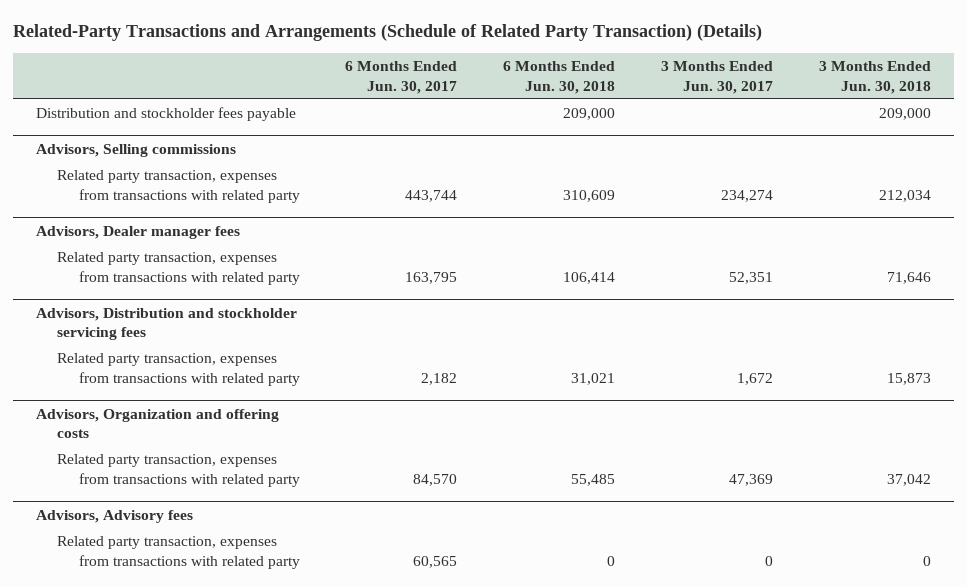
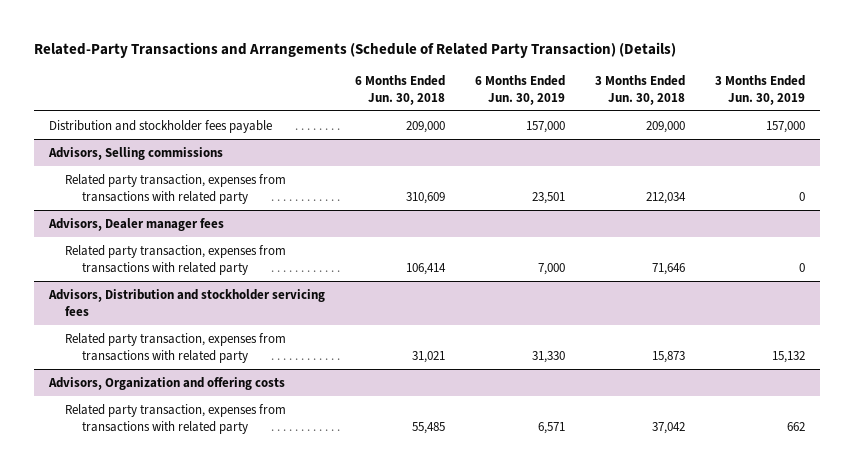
- | 6 Months Ended Jun. 30, 2017 | 6 Months Ended Jun. 30, 2018 | 3 Months Ended Jun. 30, 2017 | 3 Months Ended Jun. 30, 2018
+ | 6 Months Ended Jun. 30, 2018 | 6 Months Ended Jun. 30, 2019 | 3 Months Ended Jun. 30, 2018 | 3 Months Ended Jun. 30, 2019
- Advisors, Advisory fees
- Related party transaction, expenses from transactions with related party | 60,565 | 0 | 0 | 0

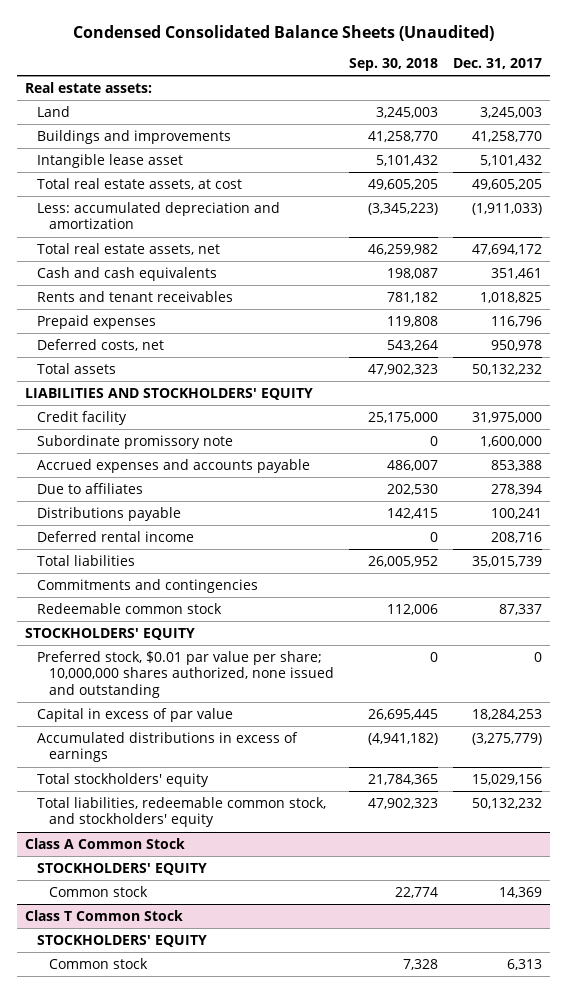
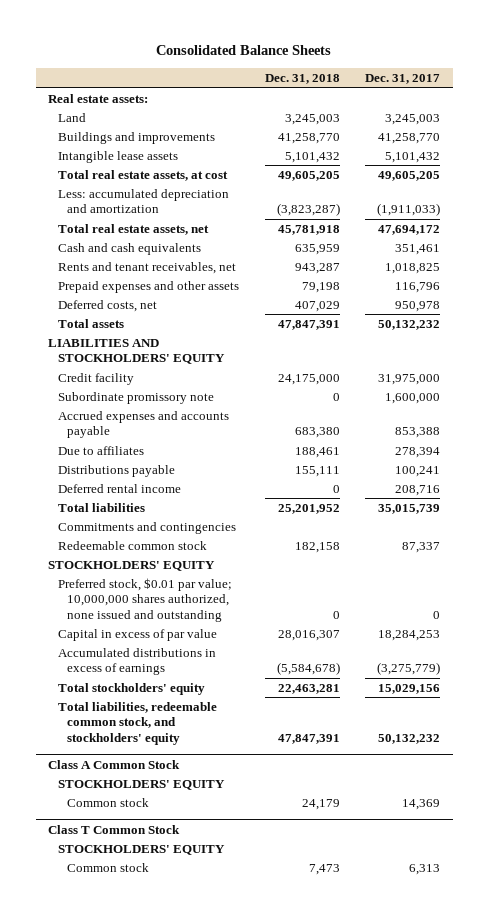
- Condensed Consolidated Balance Sheets (Unaudited)
+ Consolidated Balance Sheets
- | Sep. 30, 2018 | Dec. 31, 2017
+ | Dec. 31, 2018 | Dec. 31, 2017
- Intangible lease asset | 5,101,432 | 5,101,432
+ Intangible lease assets | 5,101,432 | 5,101,432
- Rents and tenant receivables | 781,182 | 1,018,825
- Prepaid expenses | 119,808 | 116,796
+ Rents and tenant receivables, net | 943,287 | 1,018,825
+ Prepaid expenses and other assets | 79,198 | 116,796
- Preferred stock, $0.01 par value per share; 10,000,000 shares authorized, none issued and outstanding | 0 | 0
+ Preferred stock, $0.01 par value; 10,000,000 shares authorized, none issued and outstanding | 0 | 0

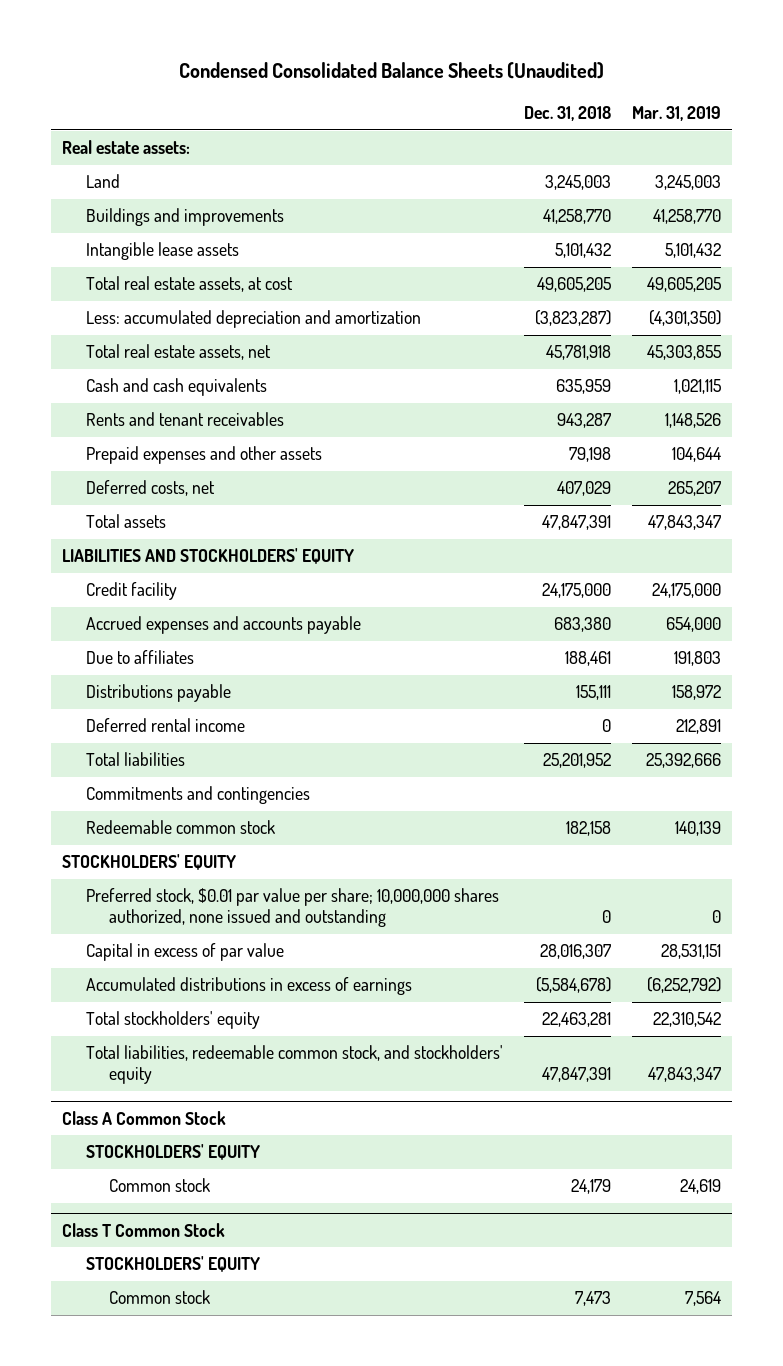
- Consolidated Balance Sheets
+ Condensed Consolidated Balance Sheets (Unaudited)
- | Dec. 31, 2018 | Dec. 31, 2017
+ | Dec. 31, 2018 | Mar. 31, 2019
- Rents and tenant receivables, net | 943,287 | 1,018,825
+ Rents and tenant receivables | 943,287 | 1,148,526
- Subordinate promissory note | 0 | 1,600,000
- Preferred stock, $0.01 par value; 10,000,000 shares authorized, none issued and outstanding | 0 | 0
+ Preferred stock, $0.01 par value per share; 10,000,000 shares authorized, none issued and outstanding | 0 | 0

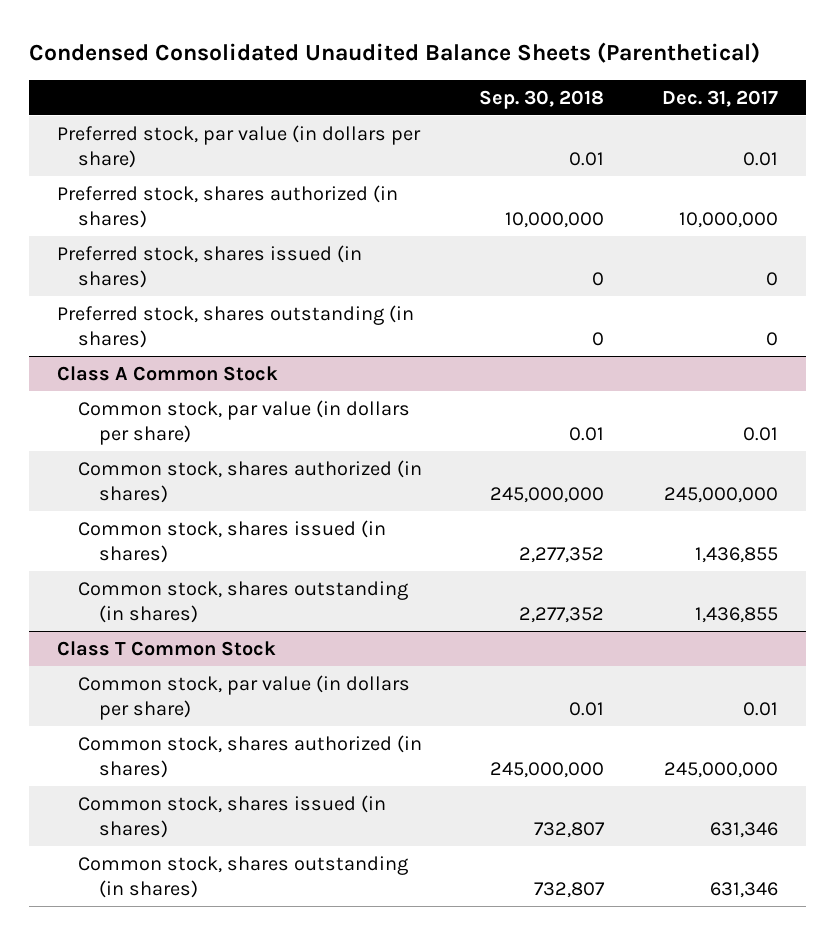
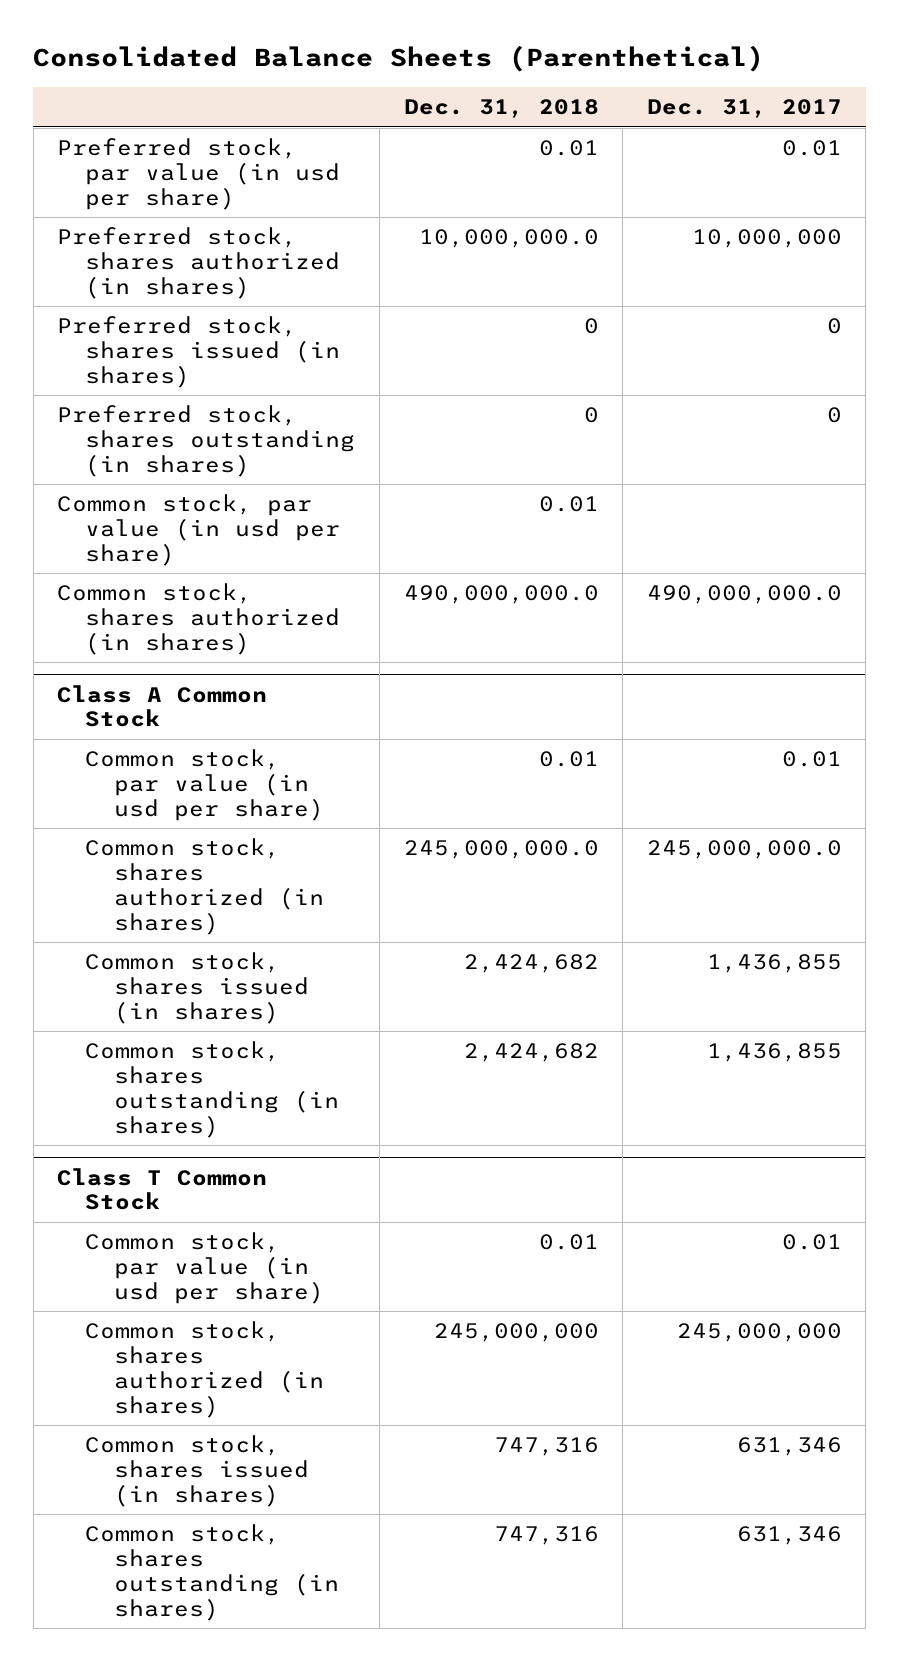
- Condensed Consolidated Unaudited Balance Sheets (Parenthetical)
+ Consolidated Balance Sheets (Parenthetical)
- | Sep. 30, 2018 | Dec. 31, 2017
+ | Dec. 31, 2018 | Dec. 31, 2017
- Preferred stock, par value (in dollars per share) | 0.01 | 0.01
+ Preferred stock, par value (in usd per share) | 0.01 | 0.01
+ Common stock, par value (in usd per share) | 0.01 |
+ Common stock, shares authorized (in shares) | 490,000,000.0 | 490,000,000.0
@ Class A Common Stock
- Common stock, par value (in dollars per share) | 0.01 | 0.01
- Common stock, shares authorized (in shares) | 245,000,000 | 245,000,000
+ Common stock, par value (in usd per share) | 0.01 | 0.01
+ Common stock, shares authorized (in shares) | 245,000,000.0 | 245,000,000.0
@ Class T Common Stock
- Common stock, par value (in dollars per share) | 0.01 | 0.01
+ Common stock, par value (in usd per share) | 0.01 | 0.01

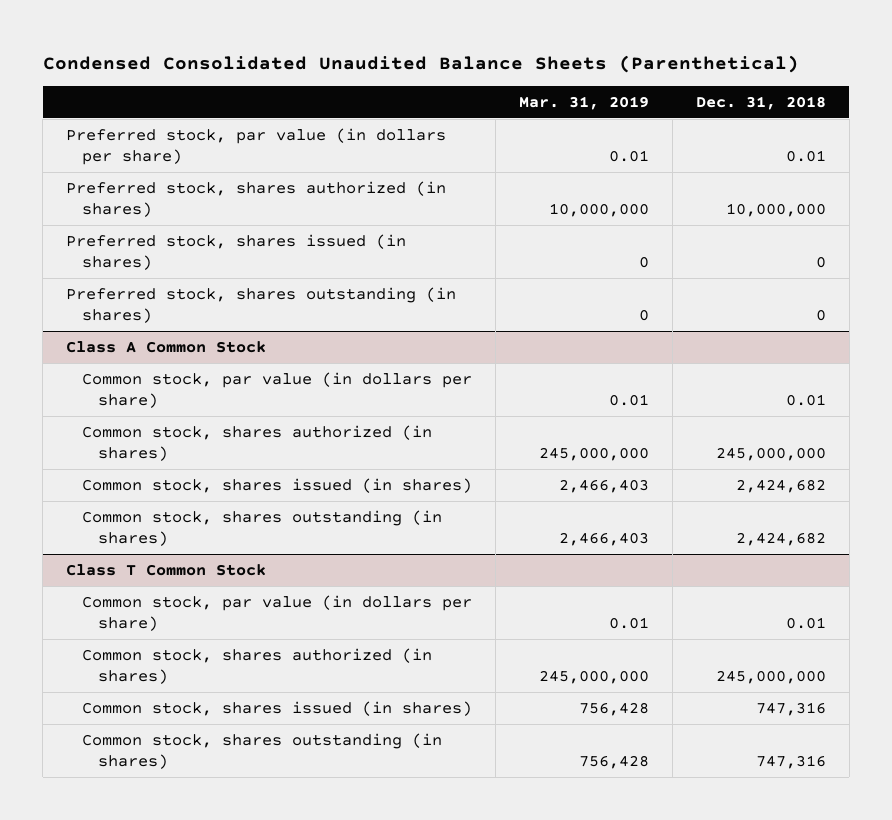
- Consolidated Balance Sheets (Parenthetical)
+ Condensed Consolidated Unaudited Balance Sheets (Parenthetical)
- | Dec. 31, 2018 | Dec. 31, 2017
+ | Mar. 31, 2019 | Dec. 31, 2018
- Preferred stock, par value (in usd per share) | 0.01 | 0.01
- Preferred stock, shares authorized (in shares) | 10,000,000.0 | 10,000,000
+ Preferred stock, par value (in dollars per share) | 0.01 | 0.01
+ Preferred stock, shares authorized (in shares) | 10,000,000 | 10,000,000
- Common stock, par value (in usd per share) | 0.01 |
- Common stock, shares authorized (in shares) | 490,000,000.0 | 490,000,000.0
@ Class A Common Stock
- Common stock, par value (in usd per share) | 0.01 | 0.01
- Common stock, shares authorized (in shares) | 245,000,000.0 | 245,000,000.0
+ Common stock, par value (in dollars per share) | 0.01 | 0.01
+ Common stock, shares authorized (in shares) | 245,000,000 | 245,000,000
@ Class T Common Stock
- Common stock, par value (in usd per share) | 0.01 | 0.01
+ Common stock, par value (in dollars per share) | 0.01 | 0.01

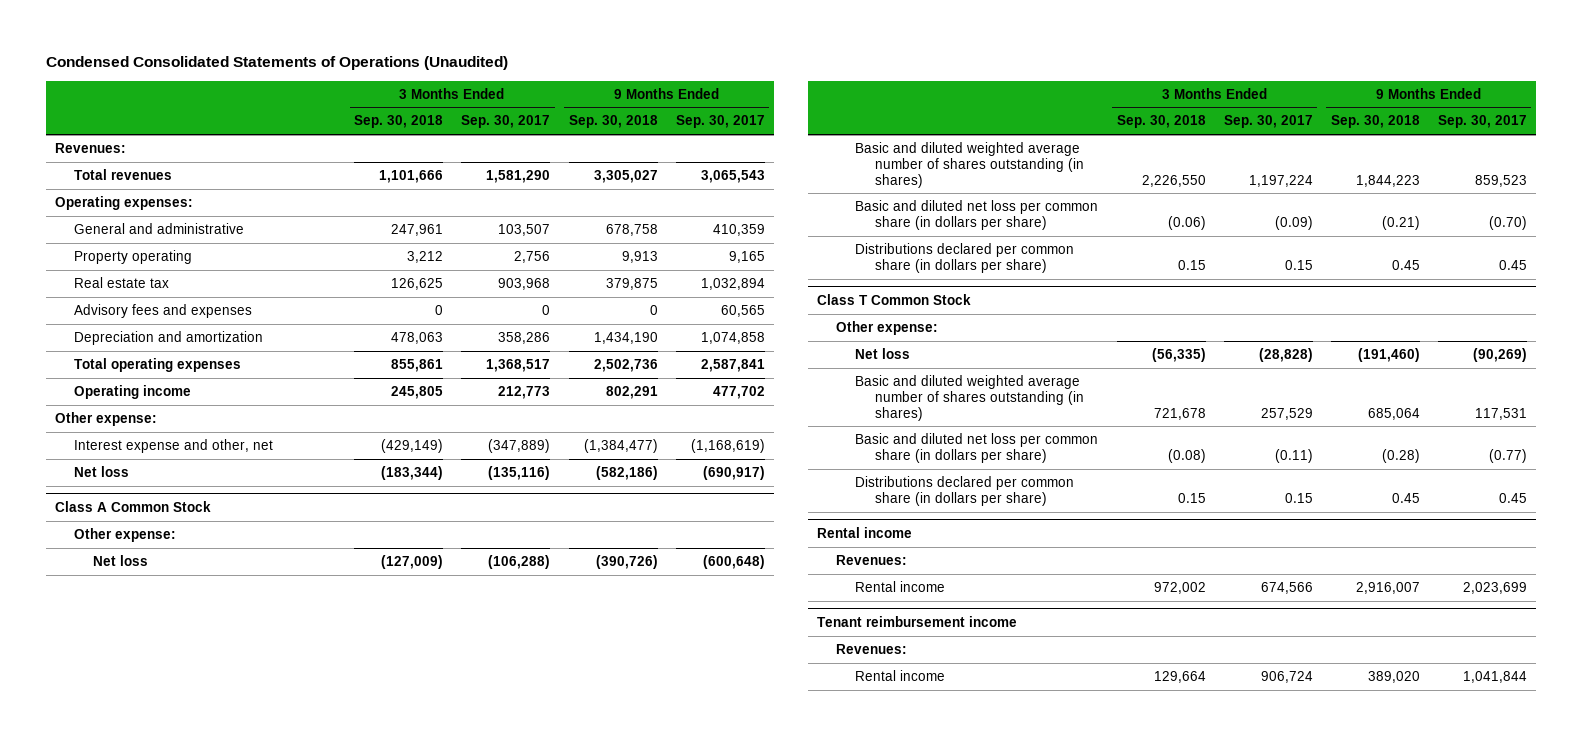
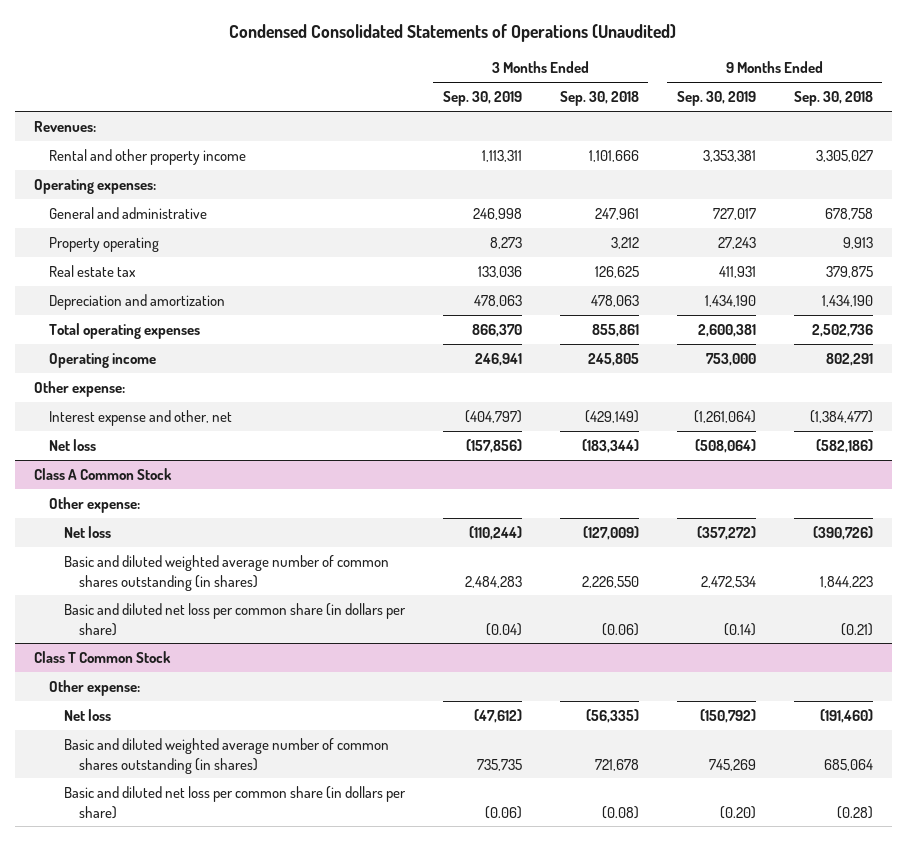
- | 3 Months Ended Sep. 30, 2018 | 3 Months Ended Sep. 30, 2017 | 9 Months Ended Sep. 30, 2018 | 9 Months Ended Sep. 30, 2017
+ | 3 Months Ended Sep. 30, 2019 | 3 Months Ended Sep. 30, 2018 | 9 Months Ended Sep. 30, 2019 | 9 Months Ended Sep. 30, 2018
- Total revenues | 1,101,666 | 1,581,290 | 3,305,027 | 3,065,543
+ Rental and other property income | 1,113,311 | 1,101,666 | 3,353,381 | 3,305,027
- Advisory fees and expenses | 0 | 0 | 0 | 60,565
@ Class A Common Stock
- Basic and diluted weighted average number of shares outstanding (in shares) | 2,226,550 | 1,197,224 | 1,844,223 | 859,523
+ Basic and diluted weighted average number of common shares outstanding (in shares) | 2,484,283 | 2,226,550 | 2,472,534 | 1,844,223
- Distributions declared per common share (in dollars per share) | 0.15 | 0.15 | 0.45 | 0.45
@ Class T Common Stock
- Basic and diluted weighted average number of shares outstanding (in shares) | 721,678 | 257,529 | 685,064 | 117,531
+ Basic and diluted weighted average number of common shares outstanding (in shares) | 735,735 | 721,678 | 745,269 | 685,064
- Distributions declared per common share (in dollars per share) | 0.15 | 0.15 | 0.45 | 0.45
- Rental income
- Revenues:
- Rental income | 972,002 | 674,566 | 2,916,007 | 2,023,699
- Tenant reimbursement income
- Revenues:
- Rental income | 129,664 | 906,724 | 389,020 | 1,041,844

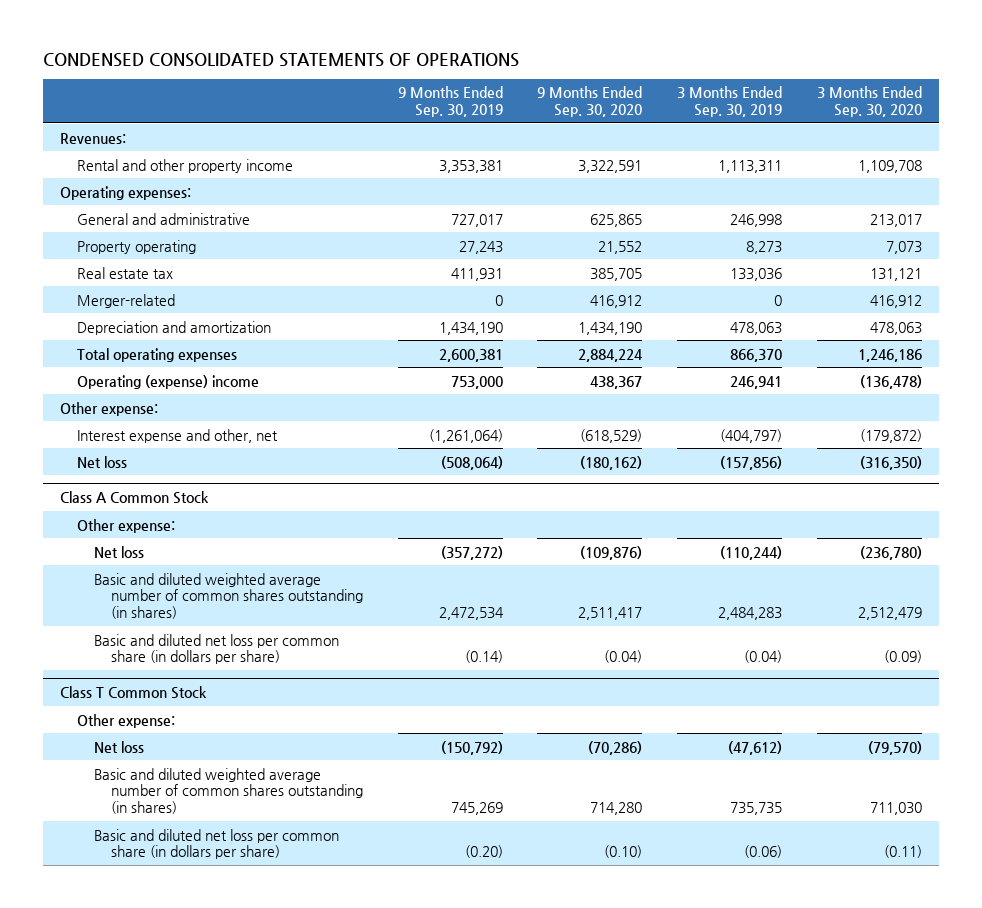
- Condensed Consolidated Statements of Operations (Unaudited)
+ CONDENSED CONSOLIDATED STATEMENTS OF OPERATIONS
- | 3 Months Ended Sep. 30, 2019 | 3 Months Ended Sep. 30, 2018 | 9 Months Ended Sep. 30, 2019 | 9 Months Ended Sep. 30, 2018
+ | 9 Months Ended Sep. 30, 2019 | 9 Months Ended Sep. 30, 2020 | 3 Months Ended Sep. 30, 2019 | 3 Months Ended Sep. 30, 2020
+ Merger-related | 0 | 416,912 | 0 | 416,912
- Operating income | 246,941 | 245,805 | 753,000 | 802,291
+ Operating (expense) income | 753,000 | 438,367 | 246,941 | (136,478)

